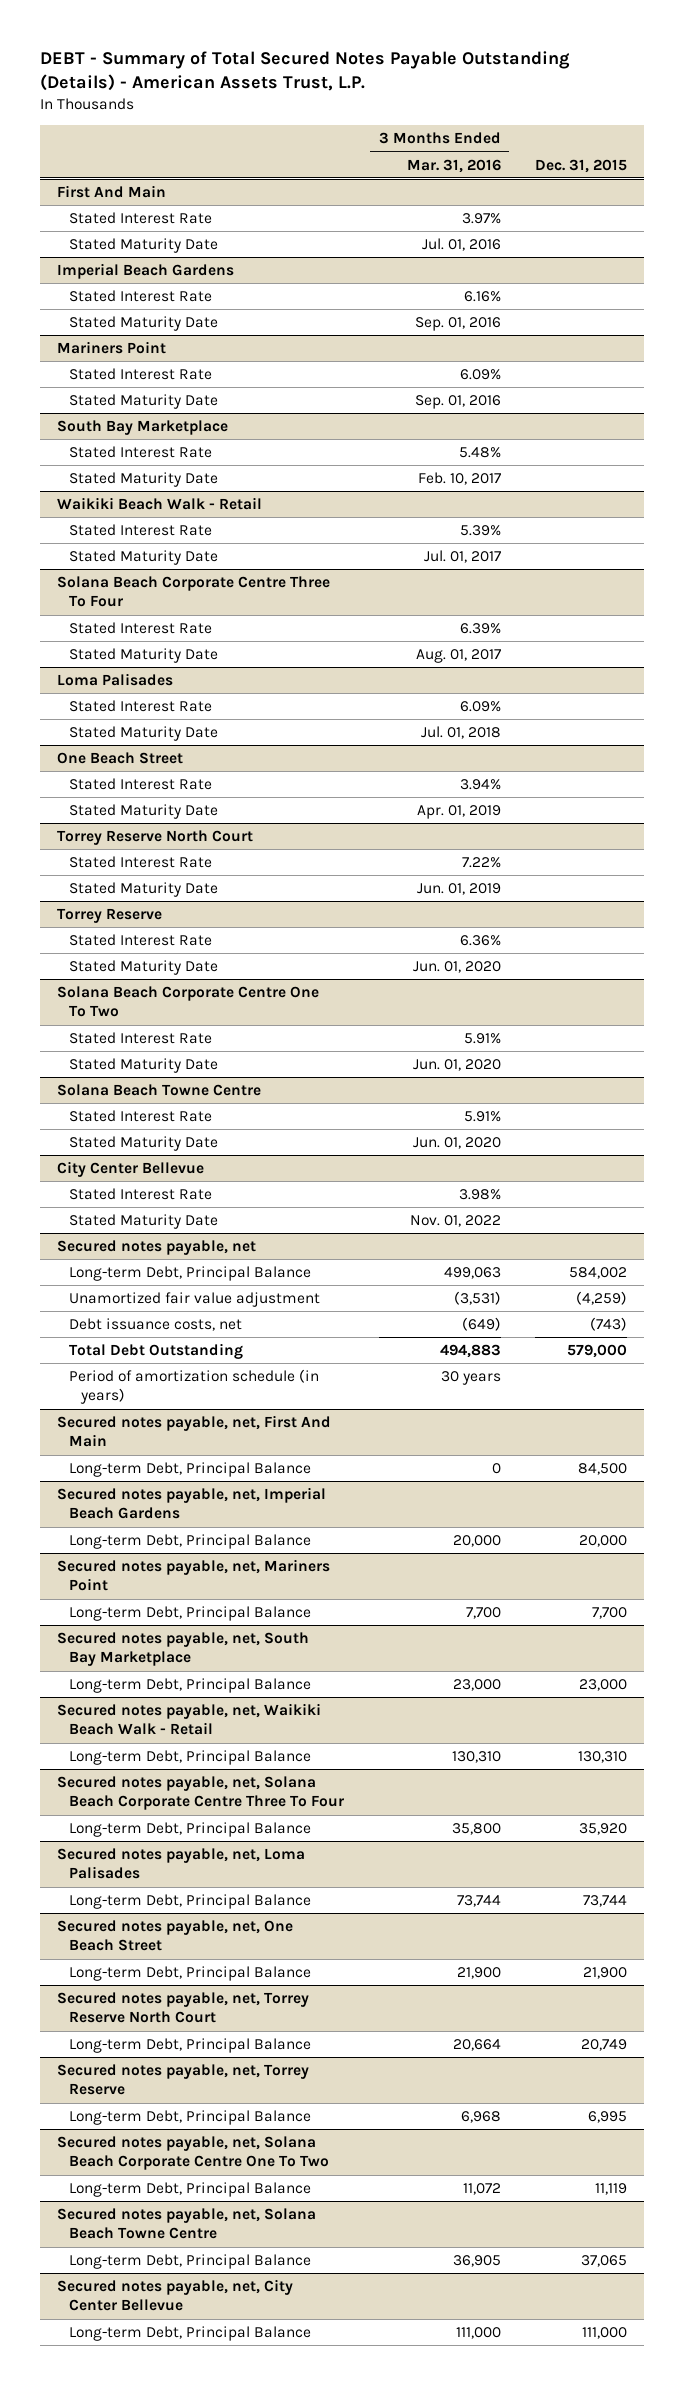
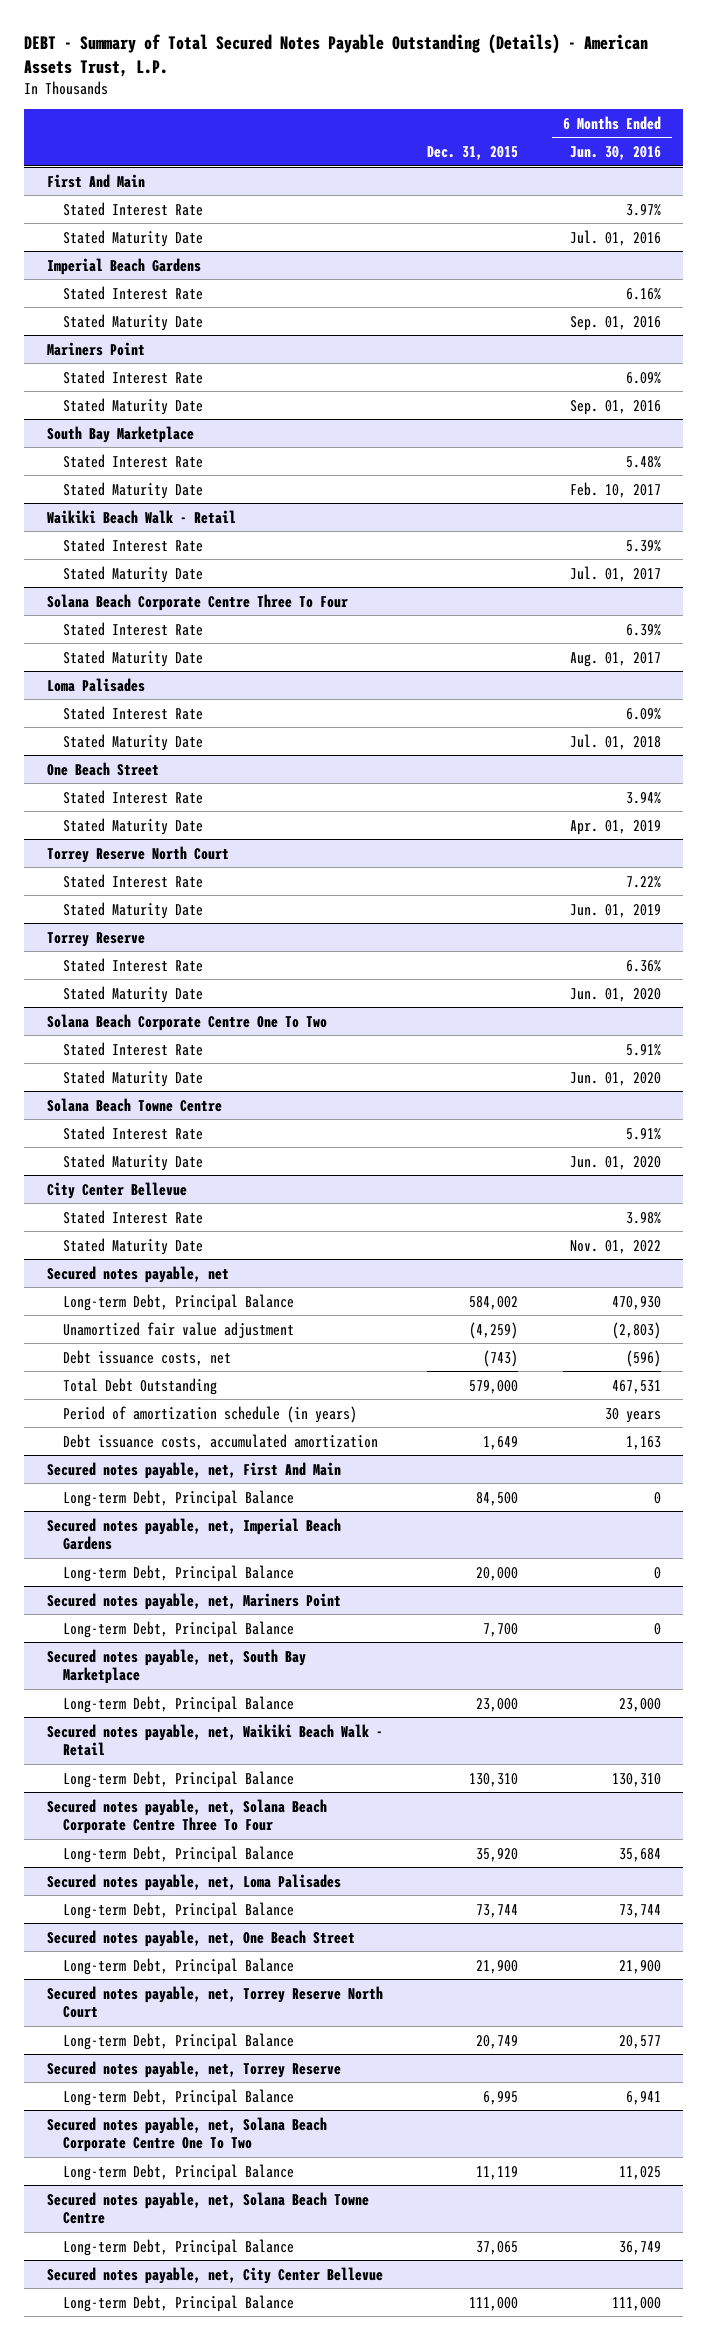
- | 3 Months Ended Mar. 31, 2016 | Dec. 31, 2015
+ | Dec. 31, 2015 | 6 Months Ended Jun. 30, 2016
@ Secured notes payable, net
+ Debt issuance costs, accumulated amortization | 1,649 | 1,163

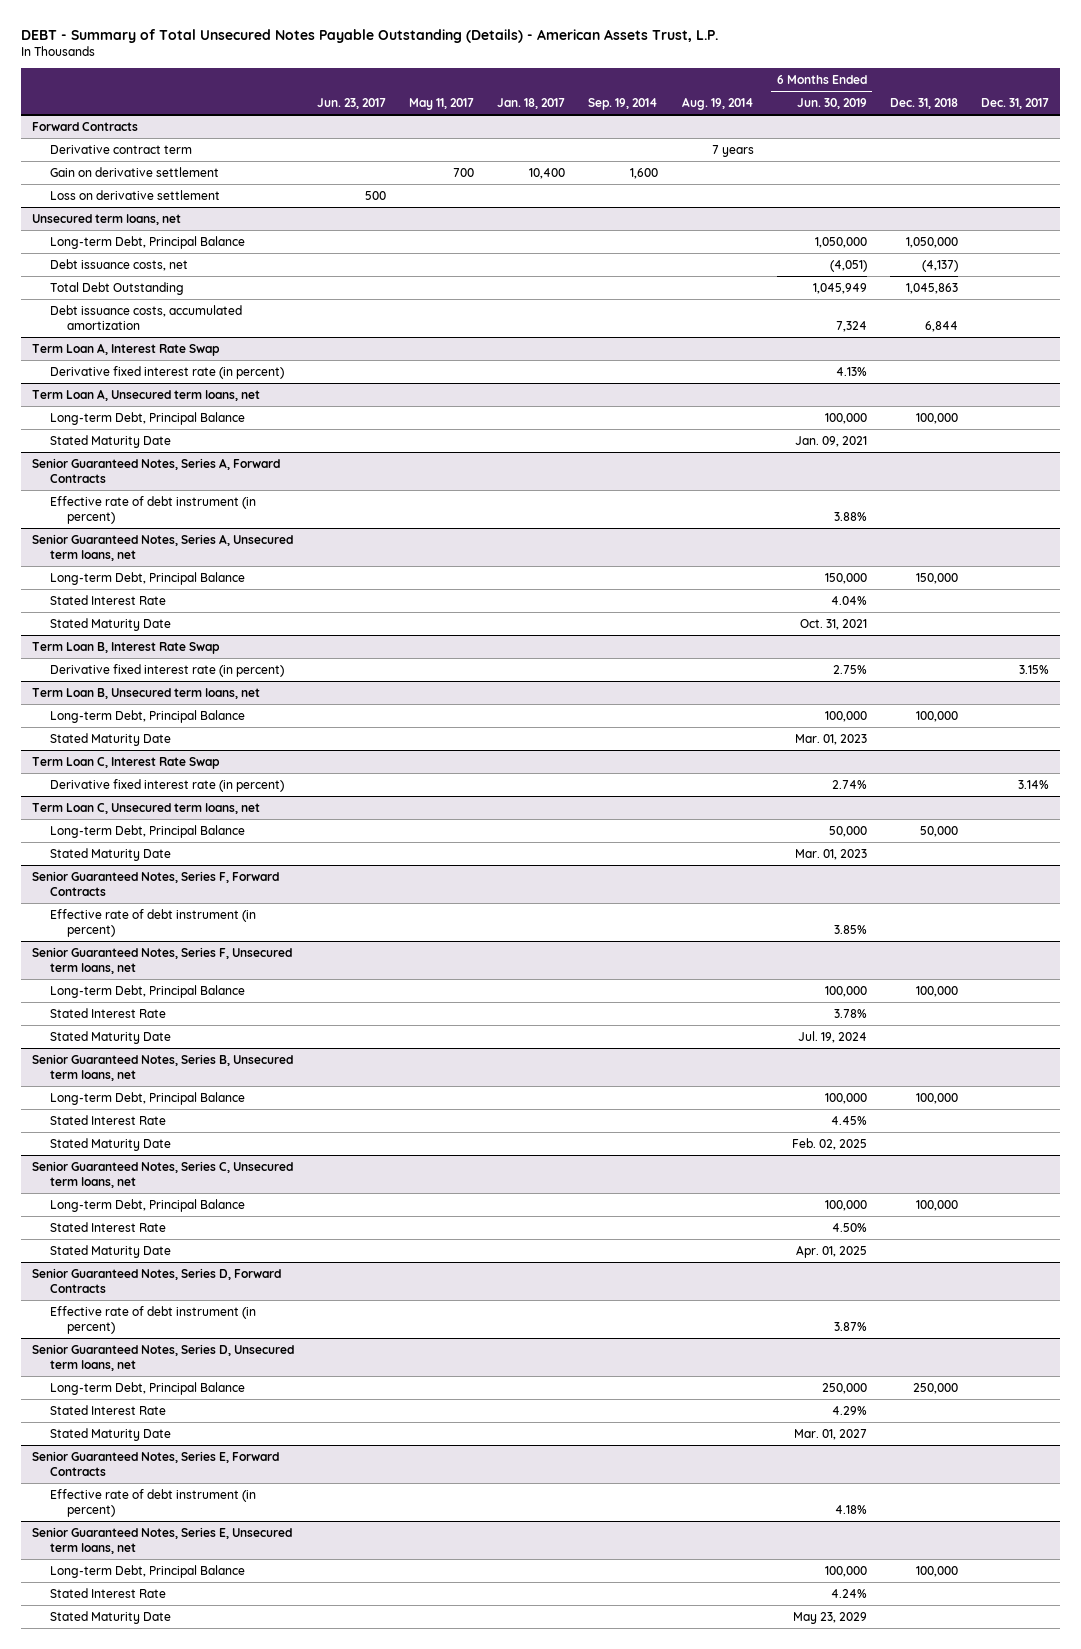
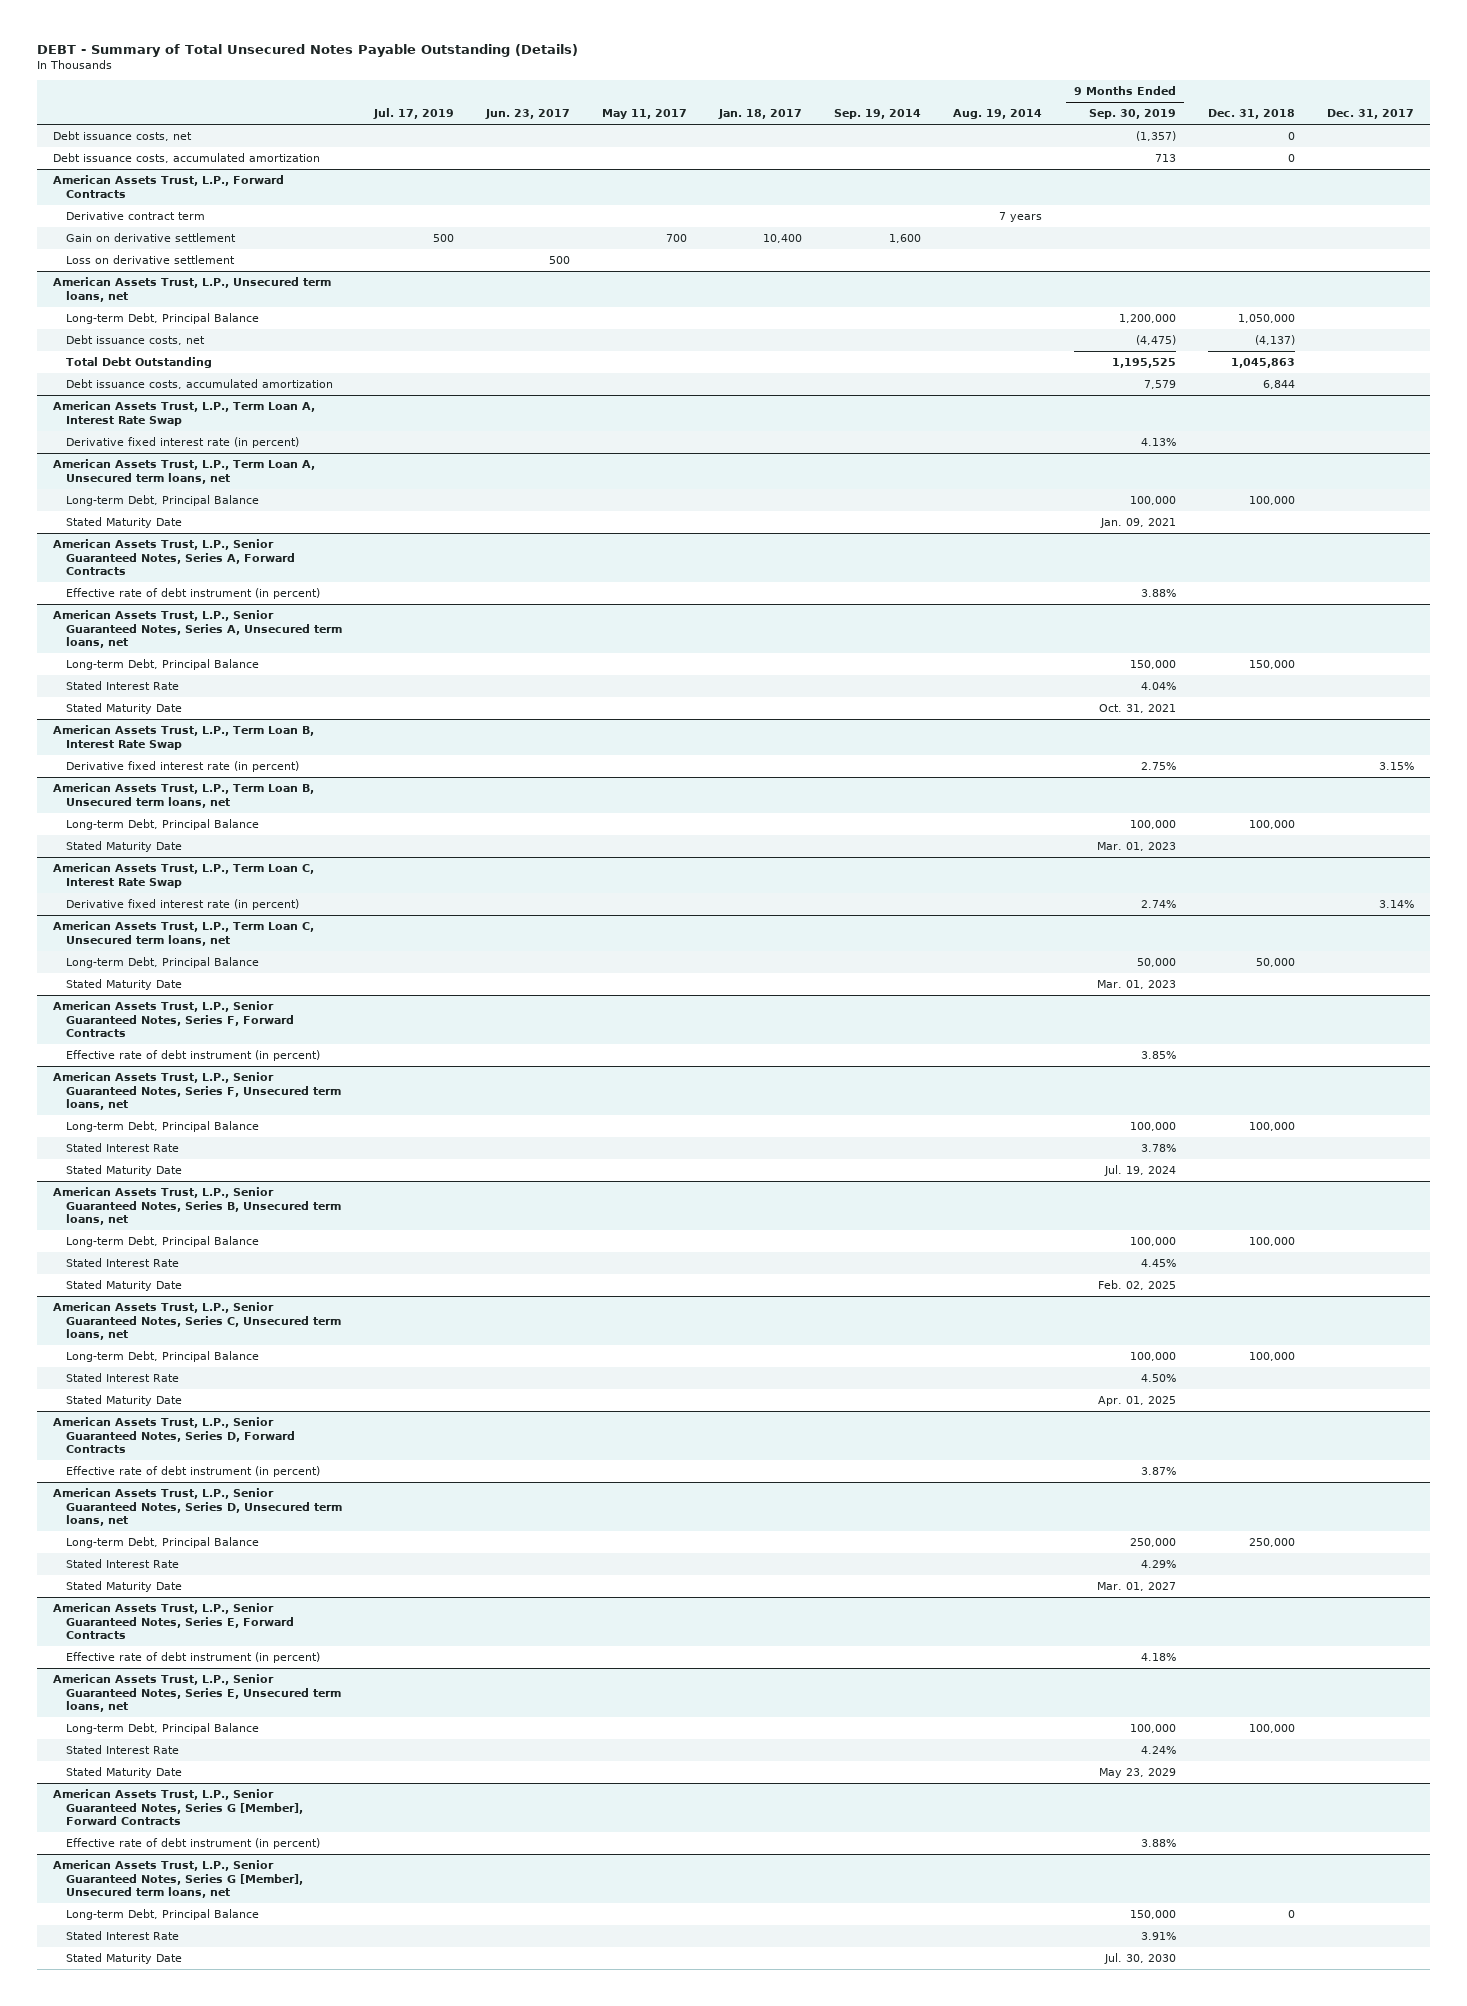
- DEBT - Summary of Total Unsecured Notes Payable Outstanding (Details) - American Assets Trust, L.P.
+ DEBT - Summary of Total Unsecured Notes Payable Outstanding (Details)
- | Jun. 23, 2017 | May 11, 2017 | Jan. 18, 2017 | Sep. 19, 2014 | Aug. 19, 2014 | 6 Months Ended Jun. 30, 2019 | Dec. 31, 2018 | Dec. 31, 2017
+ | Jul. 17, 2019 | Jun. 23, 2017 | May 11, 2017 | Jan. 18, 2017 | Sep. 19, 2014 | Aug. 19, 2014 | 9 Months Ended Sep. 30, 2019 | Dec. 31, 2018 | Dec. 31, 2017
- Forward Contracts
+ Debt issuance costs, net | | | | | | | (1,357) | 0 |
+ Debt issuance costs, accumulated amortization | | | | | | | 713 | 0 |
+ American Assets Trust, L.P., Forward Contracts
- Unsecured term loans, net
+ American Assets Trust, L.P., Unsecured term loans, net
- Term Loan A, Interest Rate Swap
+ American Assets Trust, L.P., Term Loan A, Interest Rate Swap
- Term Loan A, Unsecured term loans, net
+ American Assets Trust, L.P., Term Loan A, Unsecured term loans, net
- Senior Guaranteed Notes, Series A, Forward Contracts
+ American Assets Trust, L.P., Senior Guaranteed Notes, Series A, Forward Contracts
- Senior Guaranteed Notes, Series A, Unsecured term loans, net
+ American Assets Trust, L.P., Senior Guaranteed Notes, Series A, Unsecured term loans, net
- Term Loan B, Interest Rate Swap
+ American Assets Trust, L.P., Term Loan B, Interest Rate Swap
- Term Loan B, Unsecured term loans, net
+ American Assets Trust, L.P., Term Loan B, Unsecured term loans, net
- Term Loan C, Interest Rate Swap
+ American Assets Trust, L.P., Term Loan C, Interest Rate Swap
- Term Loan C, Unsecured term loans, net
+ American Assets Trust, L.P., Term Loan C, Unsecured term loans, net
- Senior Guaranteed Notes, Series F, Forward Contracts
+ American Assets Trust, L.P., Senior Guaranteed Notes, Series F, Forward Contracts
- Senior Guaranteed Notes, Series F, Unsecured term loans, net
+ American Assets Trust, L.P., Senior Guaranteed Notes, Series F, Unsecured term loans, net
- Senior Guaranteed Notes, Series B, Unsecured term loans, net
+ American Assets Trust, L.P., Senior Guaranteed Notes, Series B, Unsecured term loans, net
- Senior Guaranteed Notes, Series C, Unsecured term loans, net
+ American Assets Trust, L.P., Senior Guaranteed Notes, Series C, Unsecured term loans, net
- Senior Guaranteed Notes, Series D, Forward Contracts
+ American Assets Trust, L.P., Senior Guaranteed Notes, Series D, Forward Contracts
- Senior Guaranteed Notes, Series D, Unsecured term loans, net
+ American Assets Trust, L.P., Senior Guaranteed Notes, Series D, Unsecured term loans, net
- Senior Guaranteed Notes, Series E, Forward Contracts
+ American Assets Trust, L.P., Senior Guaranteed Notes, Series E, Forward Contracts
- Senior Guaranteed Notes, Series E, Unsecured term loans, net
+ American Assets Trust, L.P., Senior Guaranteed Notes, Series E, Unsecured term loans, net
+ American Assets Trust, L.P., Senior Guaranteed Notes, Series G [Member], Forward Contracts
+ Effective rate of debt instrument (in percent) | | | | | | | 3.88% | |
+ American Assets Trust, L.P., Senior Guaranteed Notes, Series G [Member], Unsecured term loans, net
+ Long-term Debt, Principal Balance | | | | | | | 150,000 | 0 |
+ Stated Interest Rate | | | | | | | 3.91% | |
+ Stated Maturity Date | | | | | | | Jul. 30, 2030 | |

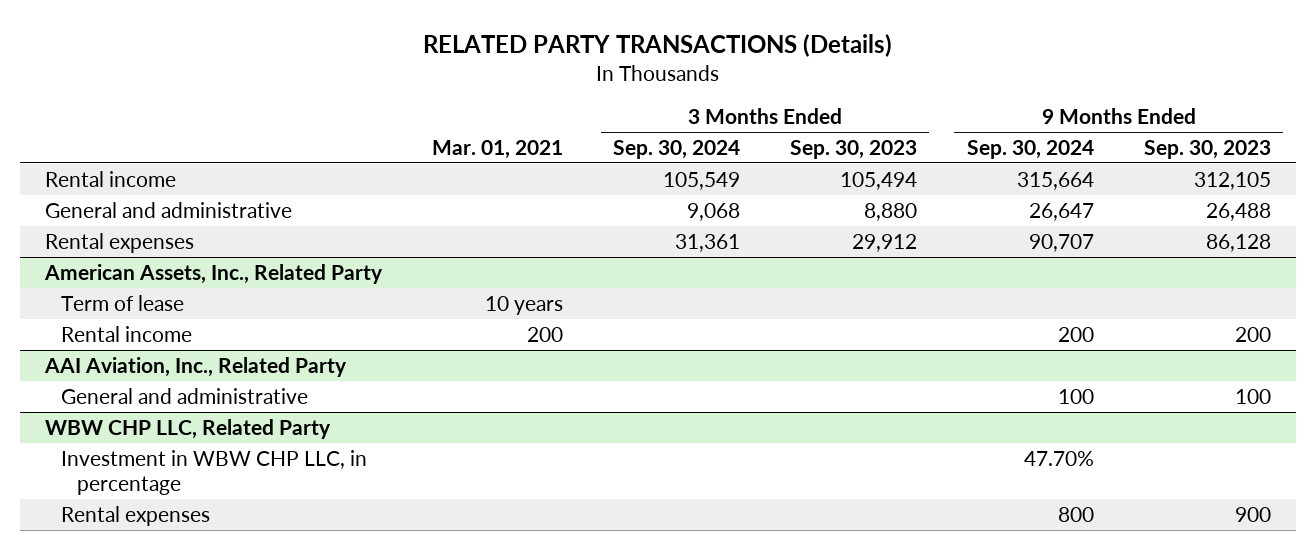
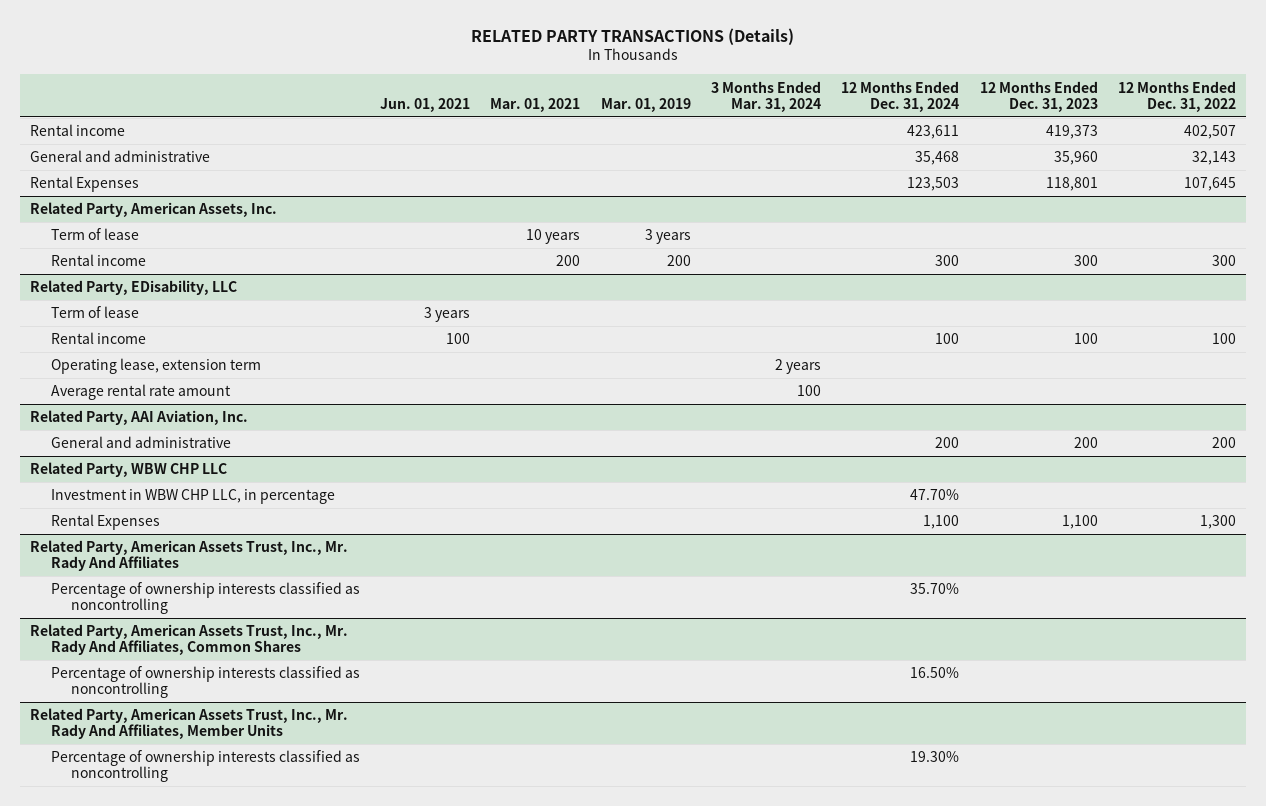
- | Mar. 01, 2021 | 3 Months Ended Sep. 30, 2024 | 3 Months Ended Sep. 30, 2023 | 9 Months Ended Sep. 30, 2024 | 9 Months Ended Sep. 30, 2023
+ | Jun. 01, 2021 | Mar. 01, 2021 | Mar. 01, 2019 | 3 Months Ended Mar. 31, 2024 | 12 Months Ended Dec. 31, 2024 | 12 Months Ended Dec. 31, 2023 | 12 Months Ended Dec. 31, 2022
- Rental expenses | | 31,361 | 29,912 | 90,707 | 86,128
- American Assets, Inc., Related Party
+ Rental Expenses | | | | | 123,503 | 118,801 | 107,645
+ Related Party, American Assets, Inc.
- AAI Aviation, Inc., Related Party
+ Related Party, EDisability, LLC
+ Term of lease | 3 years | | | | | |
+ Rental income | 100 | | | | 100 | 100 | 100
+ Operating lease, extension term | | | | 2 years | | |
+ Average rental rate amount | | | | 100 | | |
+ Related Party, AAI Aviation, Inc.
- WBW CHP LLC, Related Party
+ Related Party, WBW CHP LLC
- Rental expenses | | | | 800 | 900
+ Rental Expenses | | | | | 1,100 | 1,100 | 1,300
+ Related Party, American Assets Trust, Inc., Mr. Rady And Affiliates
+ Percentage of ownership interests classified as noncontrolling | | | | | 35.70% | |
+ Related Party, American Assets Trust, Inc., Mr. Rady And Affiliates, Common Shares
+ Percentage of ownership interests classified as noncontrolling | | | | | 16.50% | |
+ Related Party, American Assets Trust, Inc., Mr. Rady And Affiliates, Member Units
+ Percentage of ownership interests classified as noncontrolling | | | | | 19.30% | |

